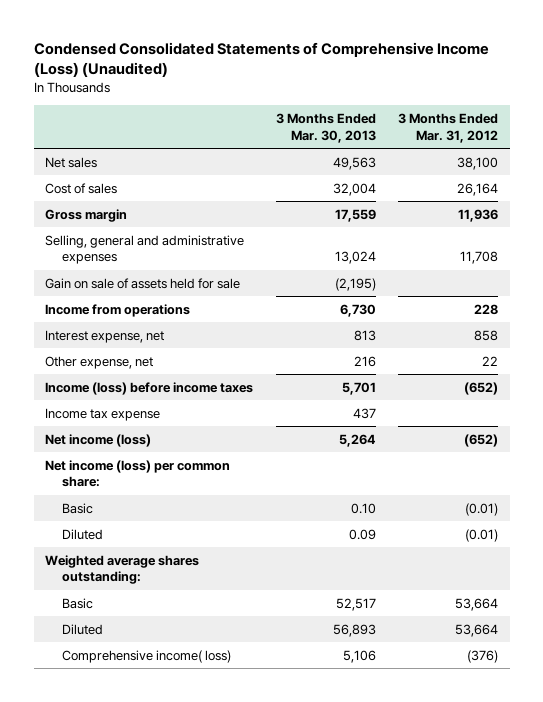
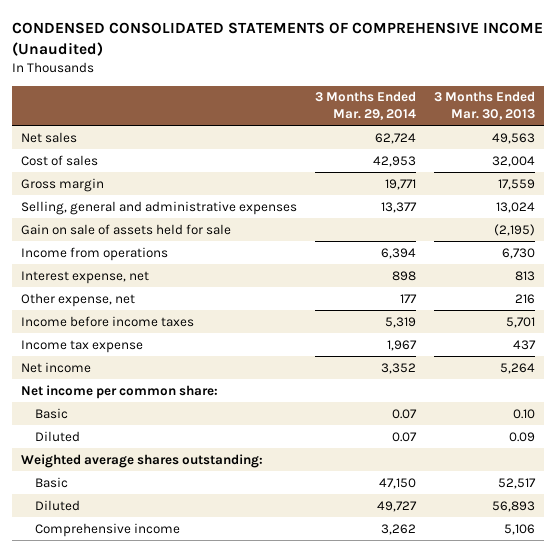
- Condensed Consolidated Statements of Comprehensive Income (Loss) (Unaudited)
+ CONDENSED CONSOLIDATED STATEMENTS OF COMPREHENSIVE INCOME (Unaudited)
- | 3 Months Ended Mar. 30, 2013 | 3 Months Ended Mar. 31, 2012
+ | 3 Months Ended Mar. 29, 2014 | 3 Months Ended Mar. 30, 2013
- Income (loss) before income taxes | 5,701 | (652)
+ Income before income taxes | 5,319 | 5,701
- Net income (loss) | 5,264 | (652)
- Net income (loss) per common share:
+ Net income | 3,352 | 5,264
+ Net income per common share:
- Comprehensive income( loss) | 5,106 | (376)
+ Comprehensive income | 3,262 | 5,106

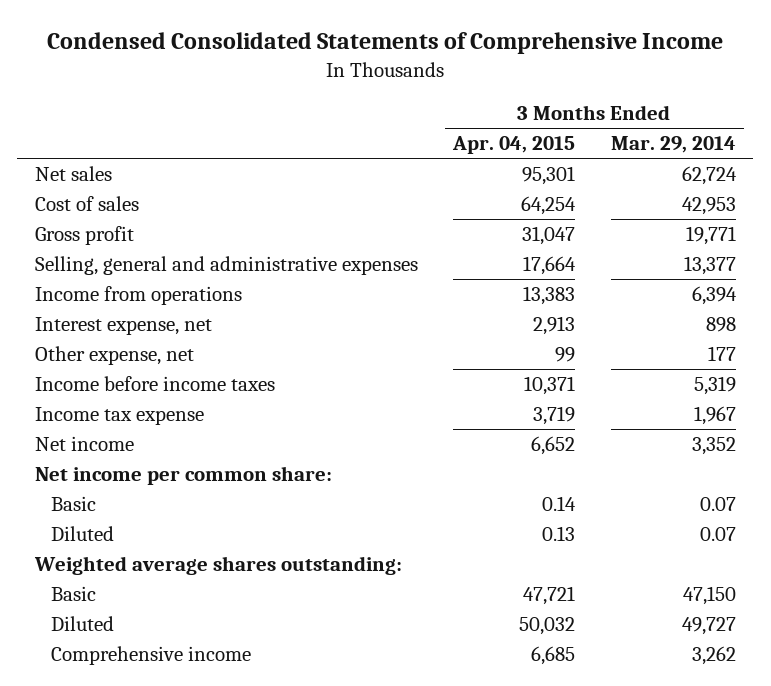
- CONDENSED CONSOLIDATED STATEMENTS OF COMPREHENSIVE INCOME (Unaudited)
+ Condensed Consolidated Statements of Comprehensive Income
- | 3 Months Ended Mar. 29, 2014 | 3 Months Ended Mar. 30, 2013
+ | 3 Months Ended Apr. 04, 2015 | 3 Months Ended Mar. 29, 2014
- Gross margin | 19,771 | 17,559
+ Gross profit | 31,047 | 19,771
- Gain on sale of assets held for sale | | (2,195)

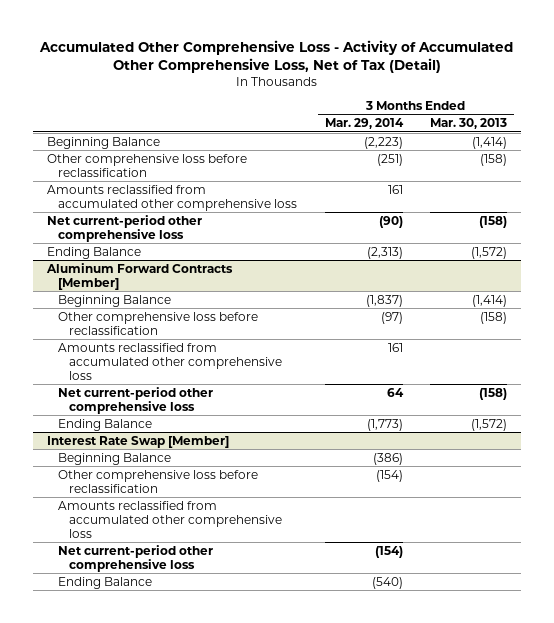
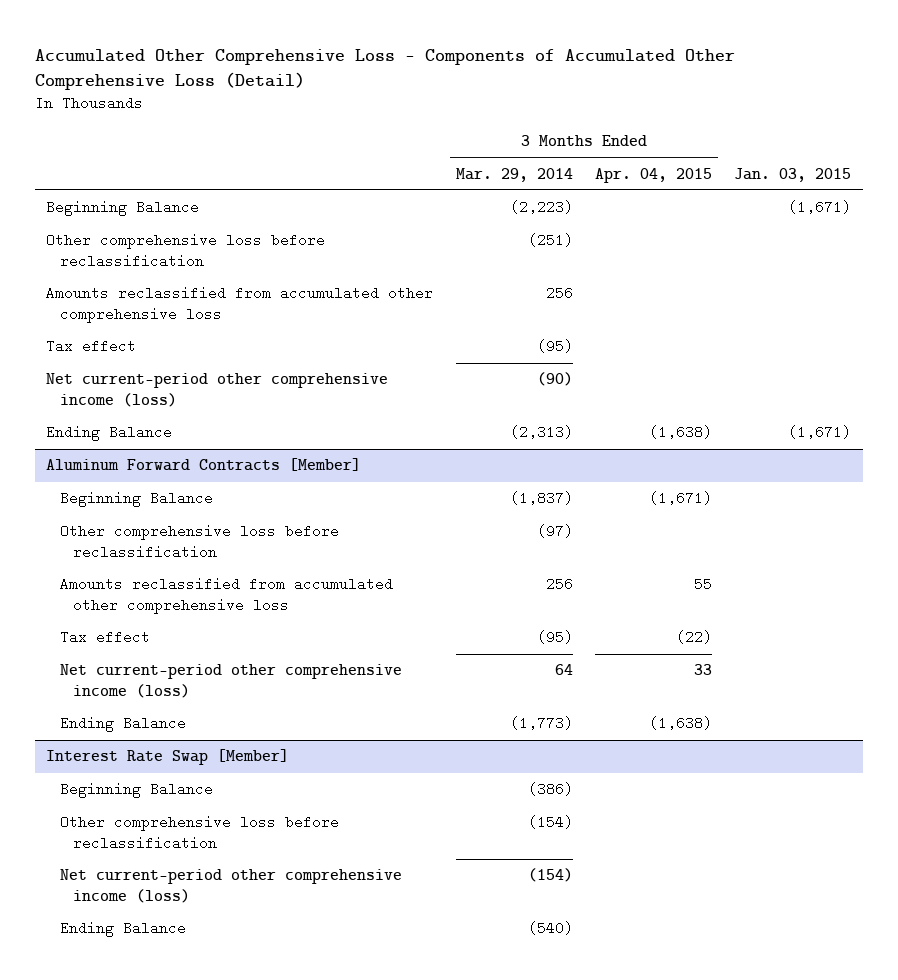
- Accumulated Other Comprehensive Loss - Activity of Accumulated Other Comprehensive Loss, Net of Tax (Detail)
+ Accumulated Other Comprehensive Loss - Components of Accumulated Other Comprehensive Loss (Detail)
- | 3 Months Ended Mar. 29, 2014 | 3 Months Ended Mar. 30, 2013
+ | 3 Months Ended Mar. 29, 2014 | 3 Months Ended Apr. 04, 2015 | Jan. 03, 2015
- Amounts reclassified from accumulated other comprehensive loss | 161 |
- Net current-period other comprehensive loss | (90) | (158)
+ Amounts reclassified from accumulated other comprehensive loss | 256 | |
+ Tax effect | (95) | |
+ Net current-period other comprehensive income (loss) | (90) | |
@ Aluminum Forward Contracts [Member]
- Amounts reclassified from accumulated other comprehensive loss | 161 |
- Net current-period other comprehensive loss | 64 | (158)
+ Amounts reclassified from accumulated other comprehensive loss | 256 | 55 |
+ Tax effect | (95) | (22) |
+ Net current-period other comprehensive income (loss) | 64 | 33 |
@ Interest Rate Swap [Member]
- Amounts reclassified from accumulated other comprehensive loss
- Net current-period other comprehensive loss | (154) |
+ Net current-period other comprehensive income (loss) | (154) | |

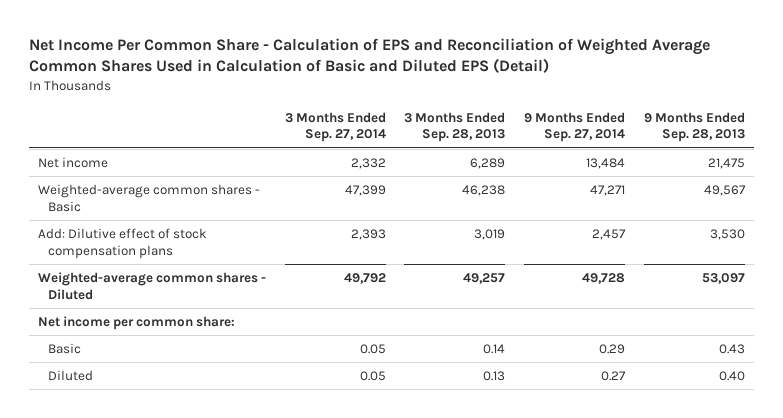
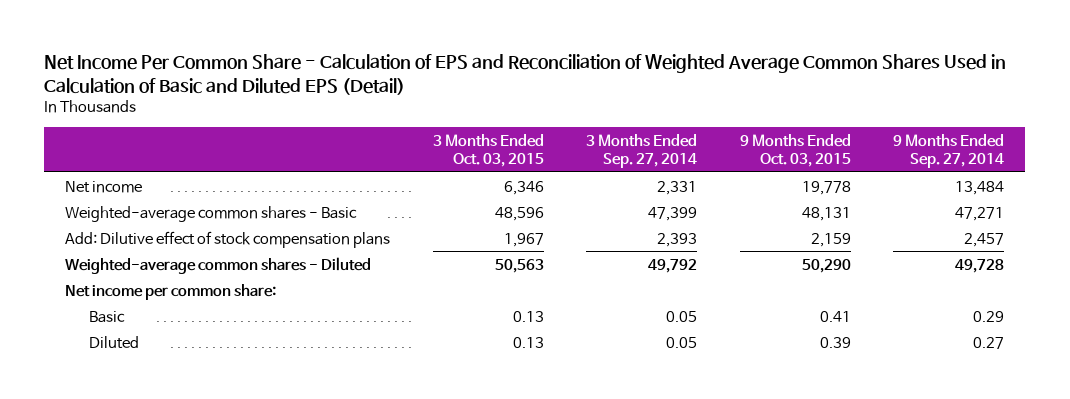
- | 3 Months Ended Sep. 27, 2014 | 3 Months Ended Sep. 28, 2013 | 9 Months Ended Sep. 27, 2014 | 9 Months Ended Sep. 28, 2013
+ | 3 Months Ended Oct. 03, 2015 | 3 Months Ended Sep. 27, 2014 | 9 Months Ended Oct. 03, 2015 | 9 Months Ended Sep. 27, 2014
- Net income | 2,332 | 6,289 | 13,484 | 21,475
+ Net income | 6,346 | 2,331 | 19,778 | 13,484

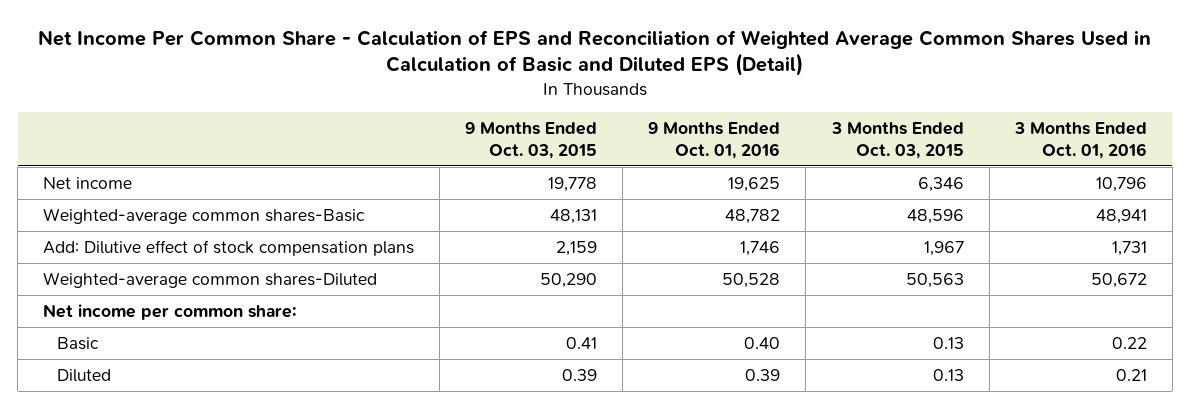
- | 3 Months Ended Oct. 03, 2015 | 3 Months Ended Sep. 27, 2014 | 9 Months Ended Oct. 03, 2015 | 9 Months Ended Sep. 27, 2014
+ | 9 Months Ended Oct. 03, 2015 | 9 Months Ended Oct. 01, 2016 | 3 Months Ended Oct. 03, 2015 | 3 Months Ended Oct. 01, 2016
- Weighted-average common shares - Basic | 48,596 | 47,399 | 48,131 | 47,271
+ Weighted-average common shares-Basic | 48,131 | 48,782 | 48,596 | 48,941
- Weighted-average common shares - Diluted | 50,563 | 49,792 | 50,290 | 49,728
+ Weighted-average common shares-Diluted | 50,290 | 50,528 | 50,563 | 50,672

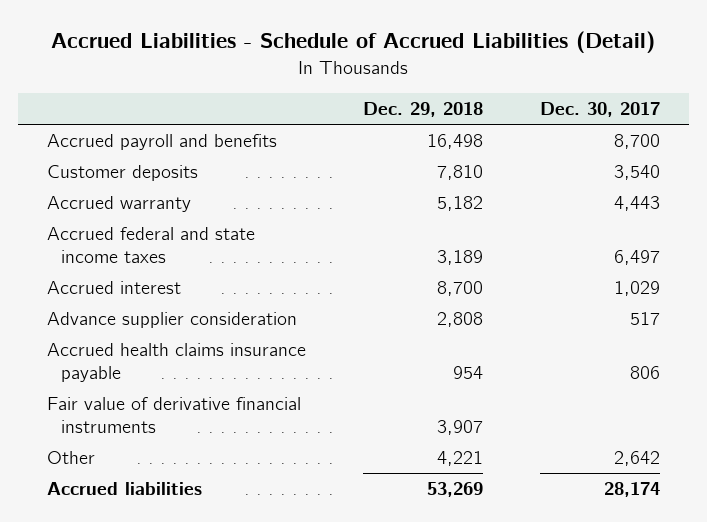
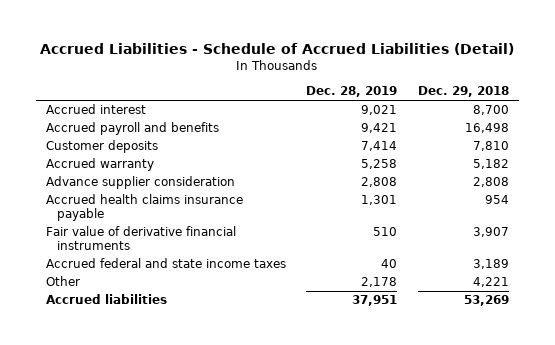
- | Dec. 29, 2018 | Dec. 30, 2017
+ | Dec. 28, 2019 | Dec. 29, 2018
moved up: Accrued interest | 9,021 | 8,700
moved down: Accrued federal and state income taxes | 40 | 3,189

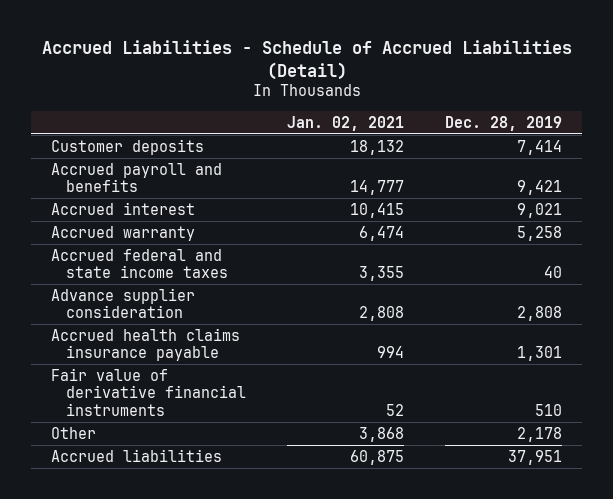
- | Dec. 28, 2019 | Dec. 29, 2018
+ | Jan. 02, 2021 | Dec. 28, 2019
moved down: Accrued payroll and benefits | 14,777 | 9,421
moved down: Accrued interest | 10,415 | 9,021
moved up: Accrued federal and state income taxes | 3,355 | 40

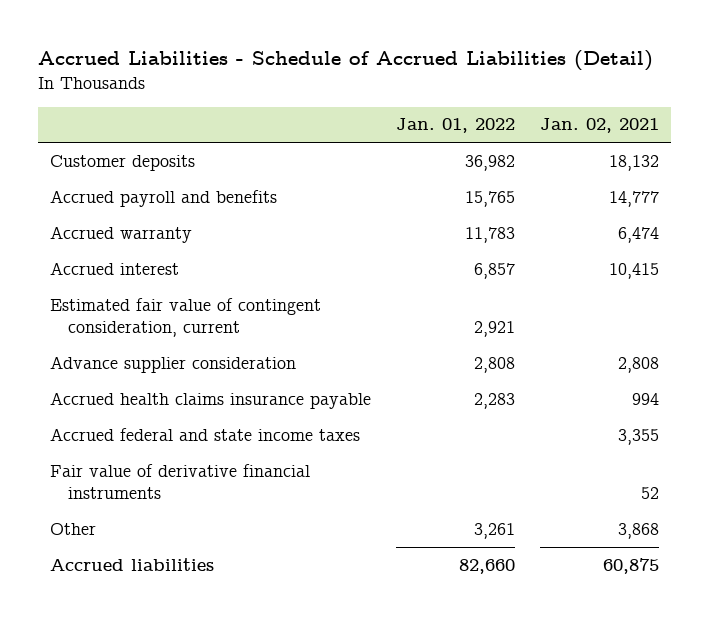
- | Jan. 02, 2021 | Dec. 28, 2019
+ | Jan. 01, 2022 | Jan. 02, 2021
moved down: Accrued interest | 6,857 | 10,415
+ Estimated fair value of contingent consideration, current | 2,921 |
moved down: Accrued federal and state income taxes | | 3,355

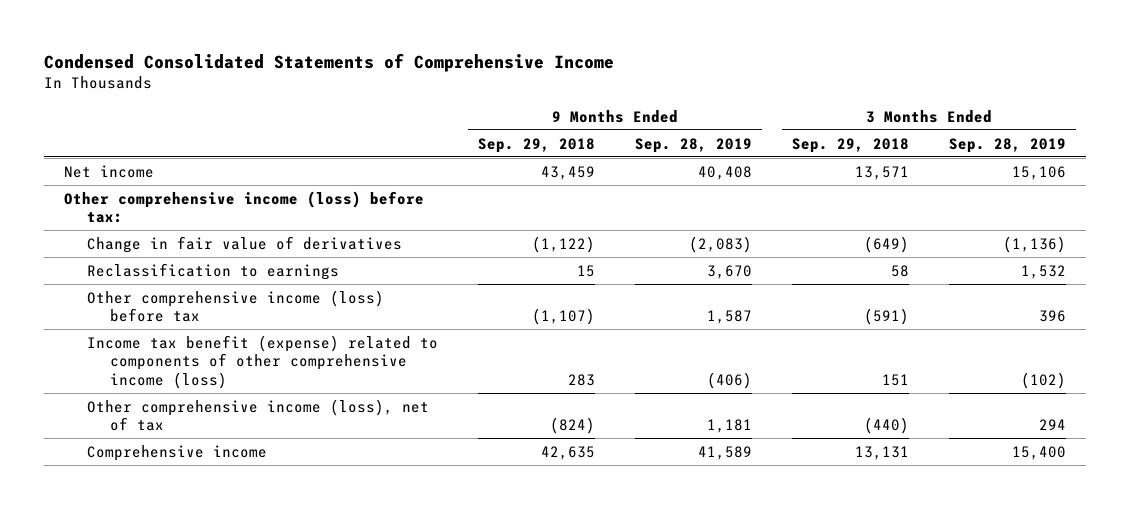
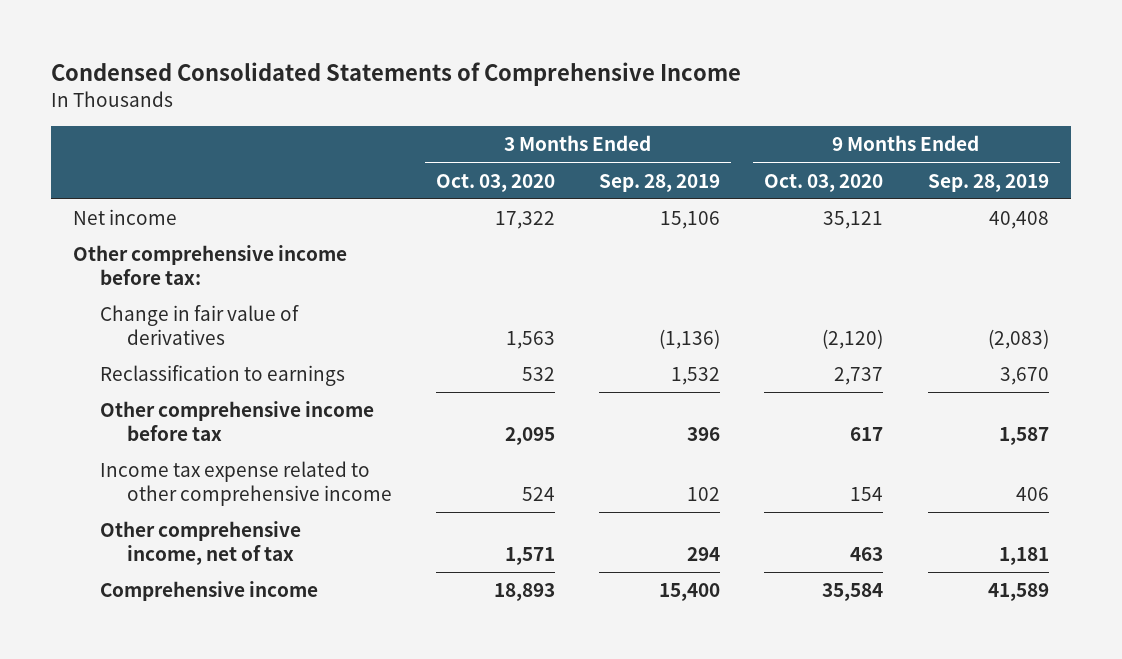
- | 9 Months Ended Sep. 29, 2018 | 9 Months Ended Sep. 28, 2019 | 3 Months Ended Sep. 29, 2018 | 3 Months Ended Sep. 28, 2019
+ | 3 Months Ended Oct. 03, 2020 | 3 Months Ended Sep. 28, 2019 | 9 Months Ended Oct. 03, 2020 | 9 Months Ended Sep. 28, 2019
- Other comprehensive income (loss) before tax:
+ Other comprehensive income before tax:
- Other comprehensive income (loss) before tax | (1,107) | 1,587 | (591) | 396
- Income tax benefit (expense) related to components of other comprehensive income (loss) | 283 | (406) | 151 | (102)
- Other comprehensive income (loss), net of tax | (824) | 1,181 | (440) | 294
+ Other comprehensive income before tax | 2,095 | 396 | 617 | 1,587
+ Income tax expense related to other comprehensive income | 524 | 102 | 154 | 406
+ Other comprehensive income, net of tax | 1,571 | 294 | 463 | 1,181

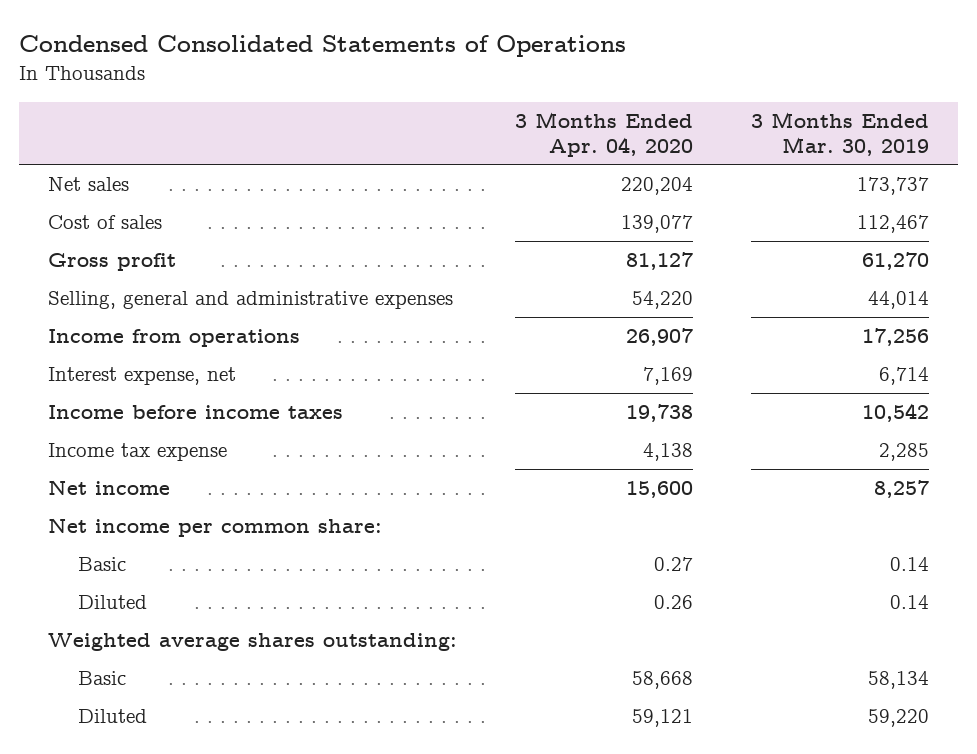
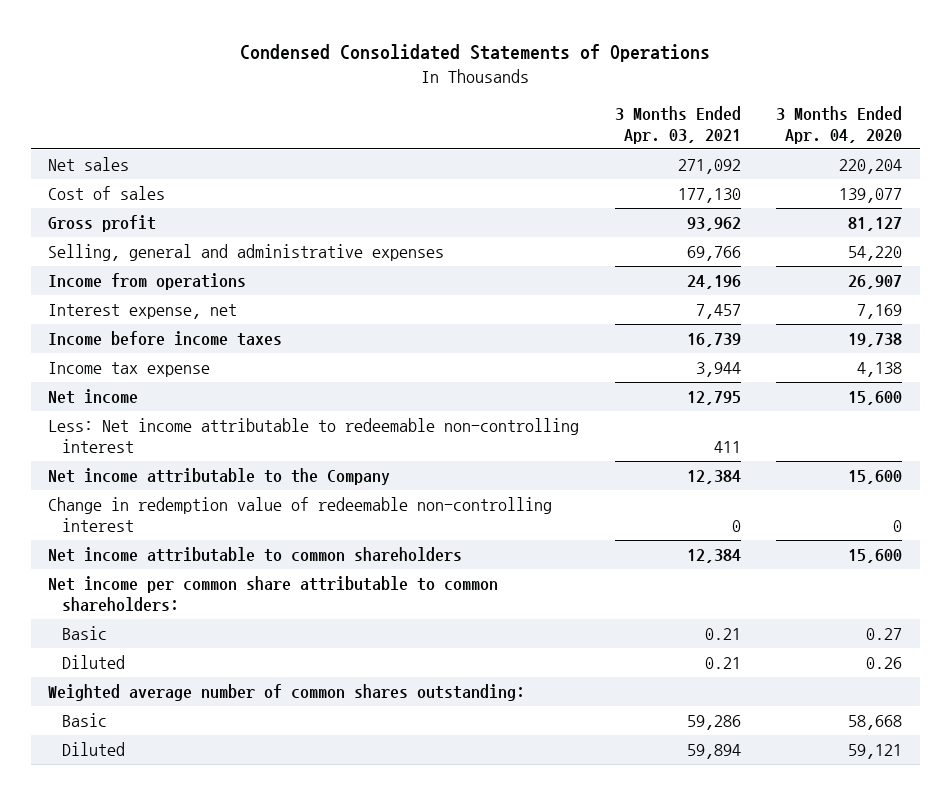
- | 3 Months Ended Apr. 04, 2020 | 3 Months Ended Mar. 30, 2019
+ | 3 Months Ended Apr. 03, 2021 | 3 Months Ended Apr. 04, 2020
- Net income per common share:
+ Less: Net income attributable to redeemable non-controlling interest | 411 |
+ Net income attributable to the Company | 12,384 | 15,600
+ Change in redemption value of redeemable non-controlling interest | 0 | 0
+ Net income attributable to common shareholders | 12,384 | 15,600
+ Net income per common share attributable to common shareholders:
- Weighted average shares outstanding:
+ Weighted average number of common shares outstanding:

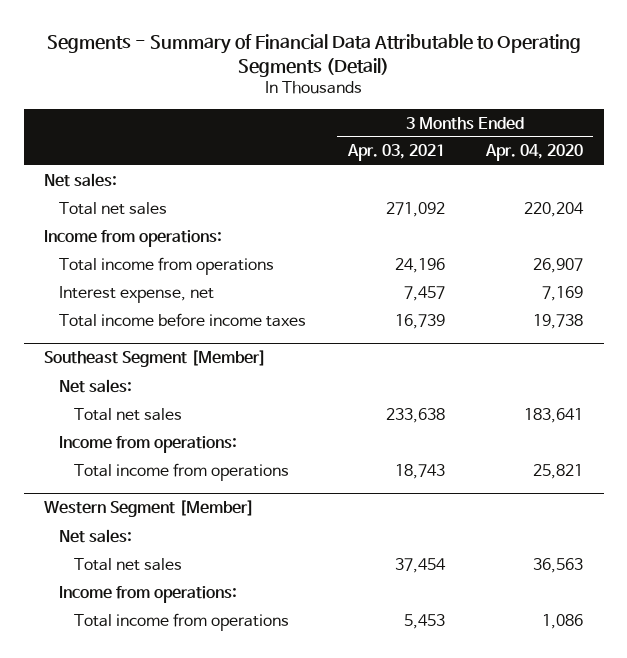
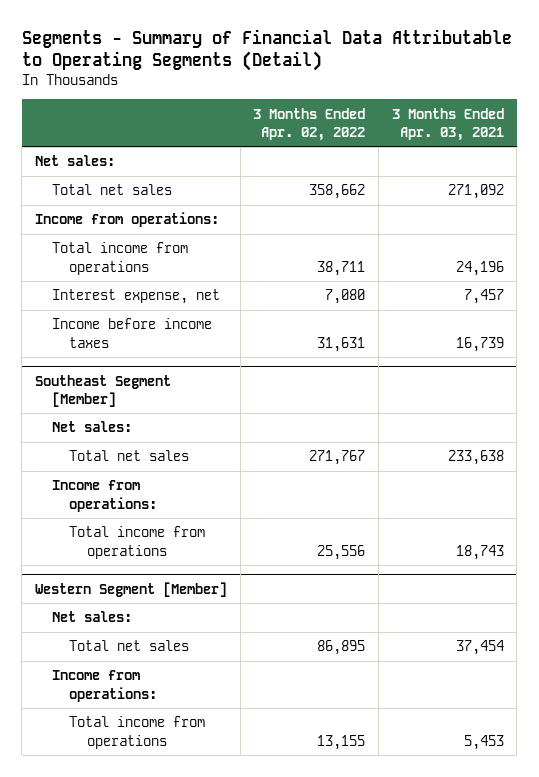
- | 3 Months Ended Apr. 03, 2021 | 3 Months Ended Apr. 04, 2020
+ | 3 Months Ended Apr. 02, 2022 | 3 Months Ended Apr. 03, 2021
- Total income before income taxes | 16,739 | 19,738
+ Income before income taxes | 31,631 | 16,739

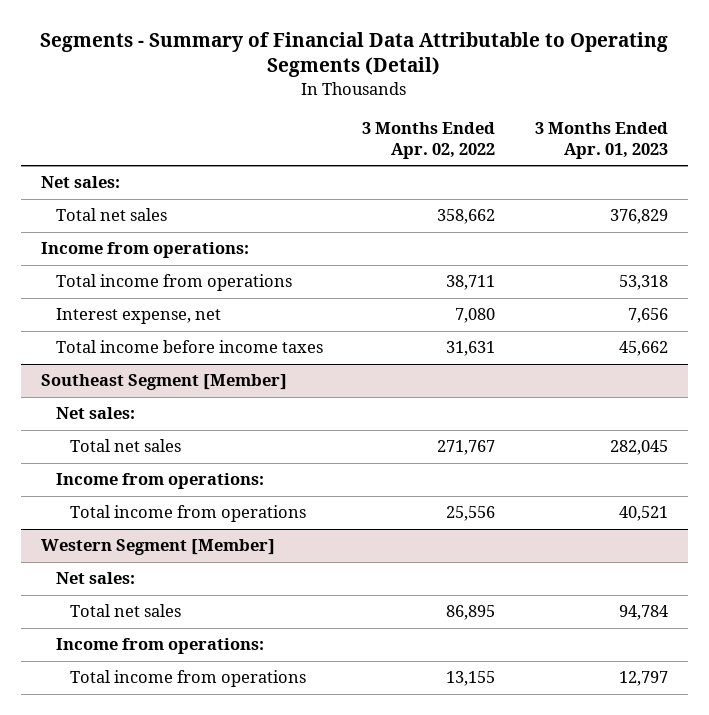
- | 3 Months Ended Apr. 02, 2022 | 3 Months Ended Apr. 03, 2021
+ | 3 Months Ended Apr. 02, 2022 | 3 Months Ended Apr. 01, 2023
- Income before income taxes | 31,631 | 16,739
+ Total income before income taxes | 31,631 | 45,662

